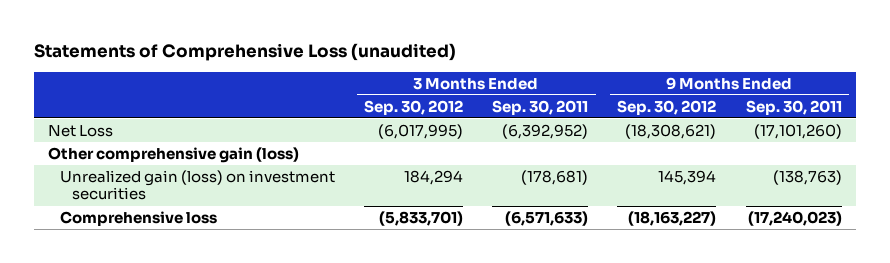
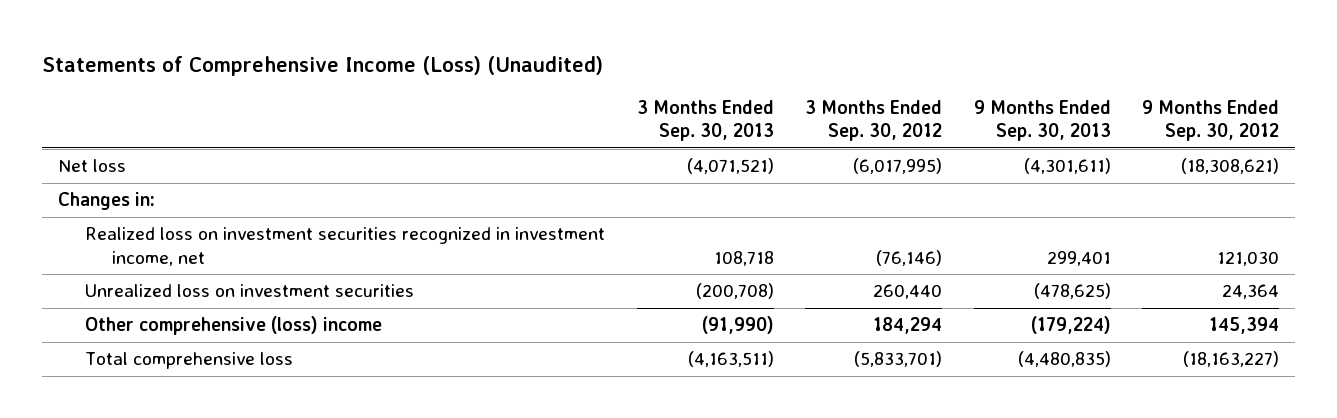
- Statements of Comprehensive Loss (unaudited)
+ Statements of Comprehensive Income (Loss) (Unaudited)
- | 3 Months Ended Sep. 30, 2012 | 3 Months Ended Sep. 30, 2011 | 9 Months Ended Sep. 30, 2012 | 9 Months Ended Sep. 30, 2011
+ | 3 Months Ended Sep. 30, 2013 | 3 Months Ended Sep. 30, 2012 | 9 Months Ended Sep. 30, 2013 | 9 Months Ended Sep. 30, 2012
- Net Loss | (6,017,995) | (6,392,952) | (18,308,621) | (17,101,260)
- Other comprehensive gain (loss)
- Unrealized gain (loss) on investment securities | 184,294 | (178,681) | 145,394 | (138,763)
- Comprehensive loss | (5,833,701) | (6,571,633) | (18,163,227) | (17,240,023)
+ Net loss | (4,071,521) | (6,017,995) | (4,301,611) | (18,308,621)
+ Changes in:
+ Realized loss on investment securities recognized in investment income, net | 108,718 | (76,146) | 299,401 | 121,030
+ Unrealized loss on investment securities | (200,708) | 260,440 | (478,625) | 24,364
+ Other comprehensive (loss) income | (91,990) | 184,294 | (179,224) | 145,394
+ Total comprehensive loss | (4,163,511) | (5,833,701) | (4,480,835) | (18,163,227)

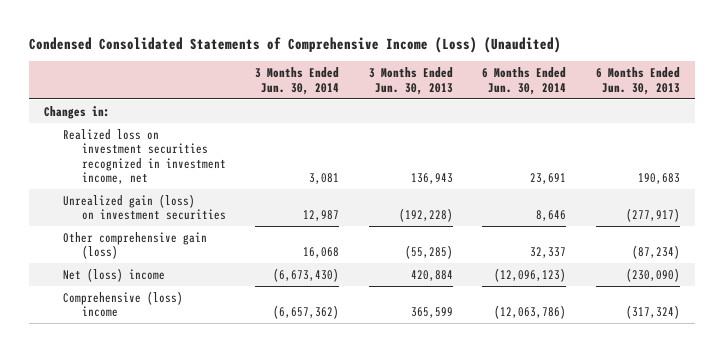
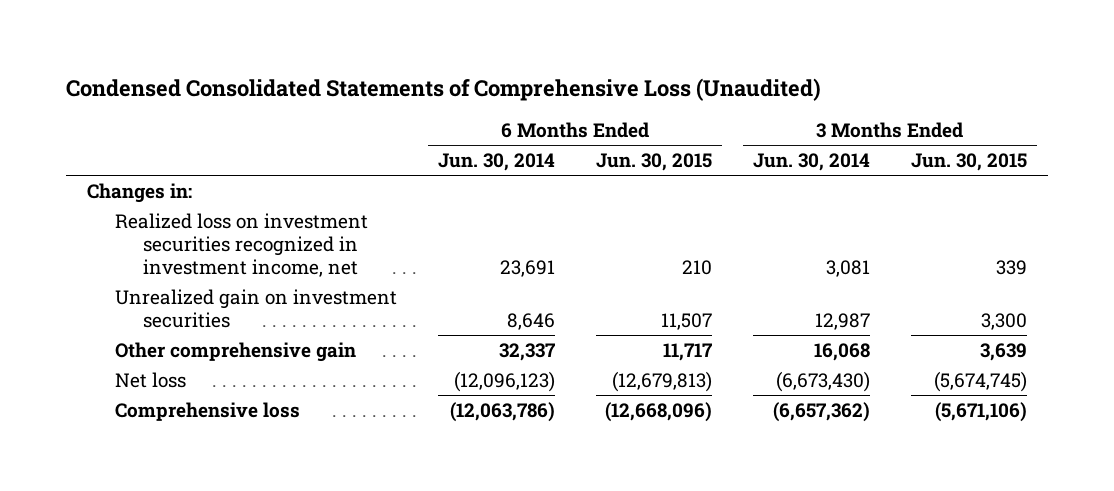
- Condensed Consolidated Statements of Comprehensive Income (Loss) (Unaudited)
+ Condensed Consolidated Statements of Comprehensive Loss (Unaudited)
- | 3 Months Ended Jun. 30, 2014 | 3 Months Ended Jun. 30, 2013 | 6 Months Ended Jun. 30, 2014 | 6 Months Ended Jun. 30, 2013
+ | 6 Months Ended Jun. 30, 2014 | 6 Months Ended Jun. 30, 2015 | 3 Months Ended Jun. 30, 2014 | 3 Months Ended Jun. 30, 2015
- Unrealized gain (loss) on investment securities | 12,987 | (192,228) | 8,646 | (277,917)
- Other comprehensive gain (loss) | 16,068 | (55,285) | 32,337 | (87,234)
- Net (loss) income | (6,673,430) | 420,884 | (12,096,123) | (230,090)
- Comprehensive (loss) income | (6,657,362) | 365,599 | (12,063,786) | (317,324)
+ Unrealized gain on investment securities | 8,646 | 11,507 | 12,987 | 3,300
+ Other comprehensive gain | 32,337 | 11,717 | 16,068 | 3,639
+ Net loss | (12,096,123) | (12,679,813) | (6,673,430) | (5,674,745)
+ Comprehensive loss | (12,063,786) | (12,668,096) | (6,657,362) | (5,671,106)

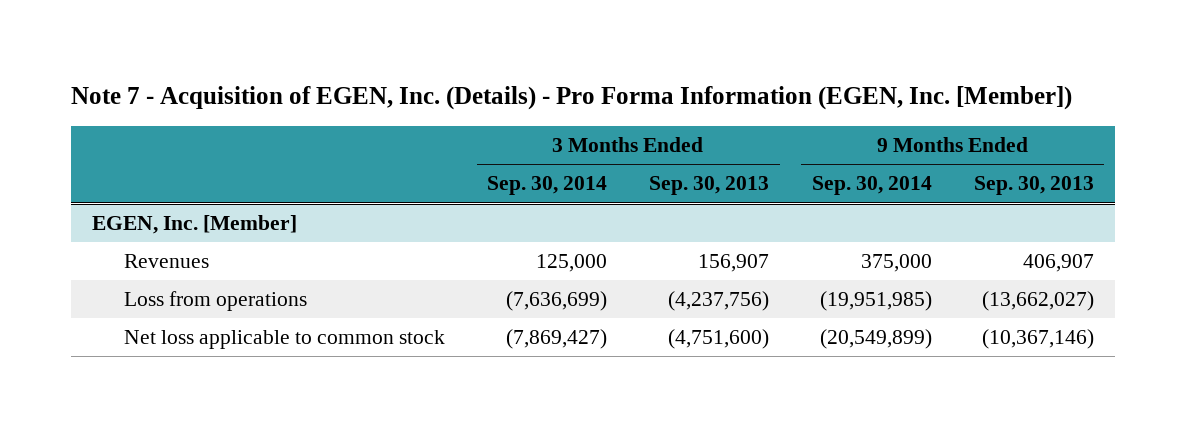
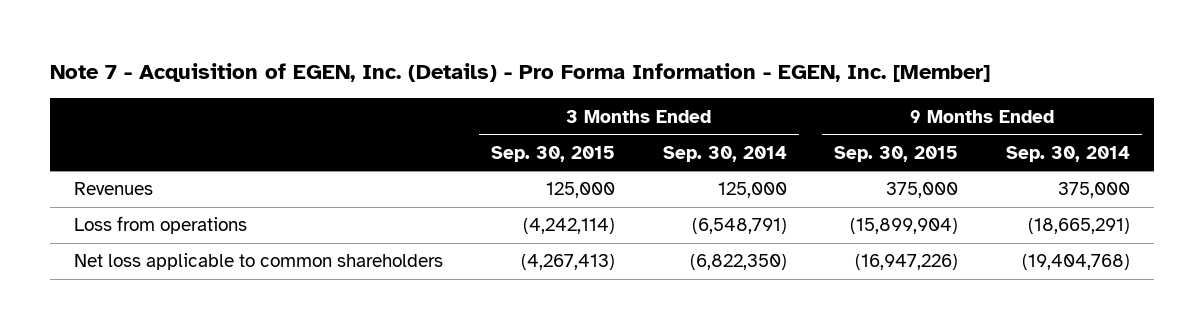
- Note 7 - Acquisition of EGEN, Inc. (Details) - Pro Forma Information (EGEN, Inc. [Member])
+ Note 7 - Acquisition of EGEN, Inc. (Details) - Pro Forma Information - EGEN, Inc. [Member]
- | 3 Months Ended Sep. 30, 2014 | 3 Months Ended Sep. 30, 2013 | 9 Months Ended Sep. 30, 2014 | 9 Months Ended Sep. 30, 2013
+ | 3 Months Ended Sep. 30, 2015 | 3 Months Ended Sep. 30, 2014 | 9 Months Ended Sep. 30, 2015 | 9 Months Ended Sep. 30, 2014
- EGEN, Inc. [Member]
- Loss from operations | (7,636,699) | (4,237,756) | (19,951,985) | (13,662,027)
- Net loss applicable to common stock | (7,869,427) | (4,751,600) | (20,549,899) | (10,367,146)
+ Loss from operations | (4,242,114) | (6,548,791) | (15,899,904) | (18,665,291)
+ Net loss applicable to common shareholders | (4,267,413) | (6,822,350) | (16,947,226) | (19,404,768)

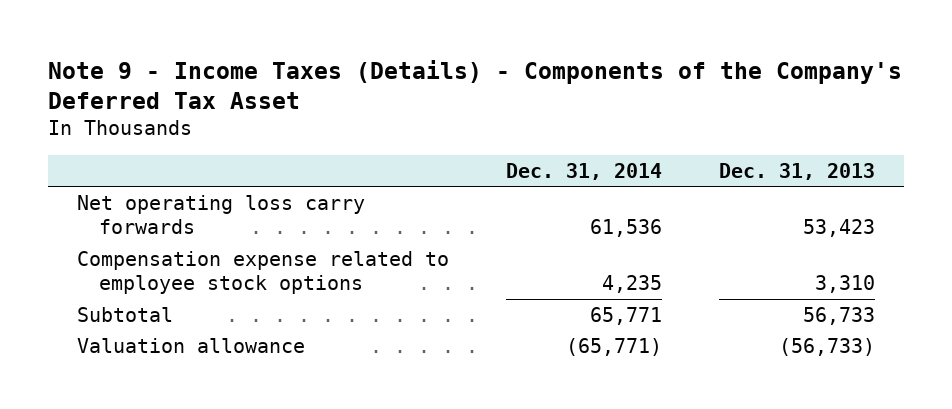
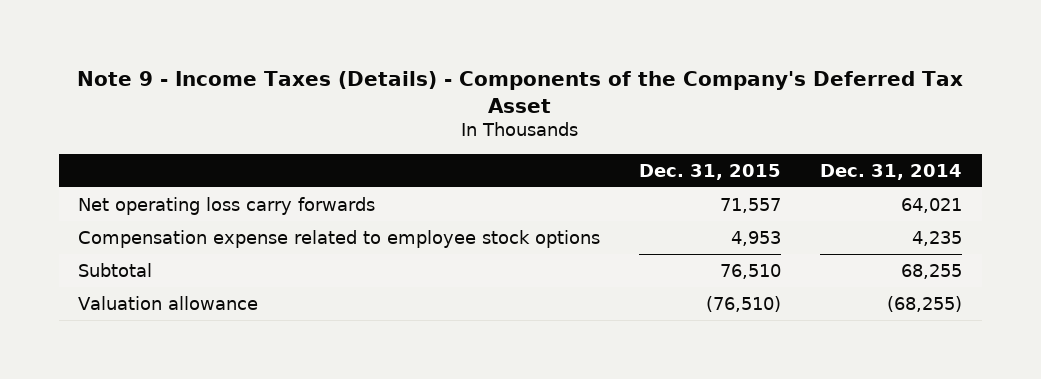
- | Dec. 31, 2014 | Dec. 31, 2013
+ | Dec. 31, 2015 | Dec. 31, 2014
- Net operating loss carry forwards | 61,536 | 53,423
+ Net operating loss carry forwards | 71,557 | 64,021
- Subtotal | 65,771 | 56,733
- Valuation allowance | (65,771) | (56,733)
+ Subtotal | 76,510 | 68,255
+ Valuation allowance | (76,510) | (68,255)

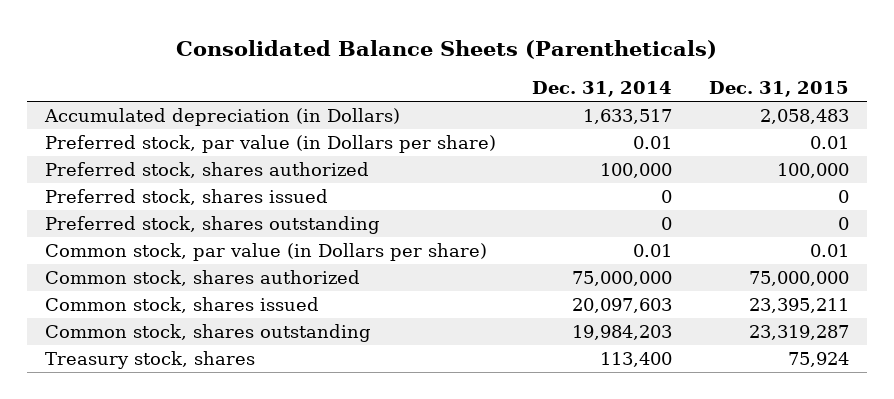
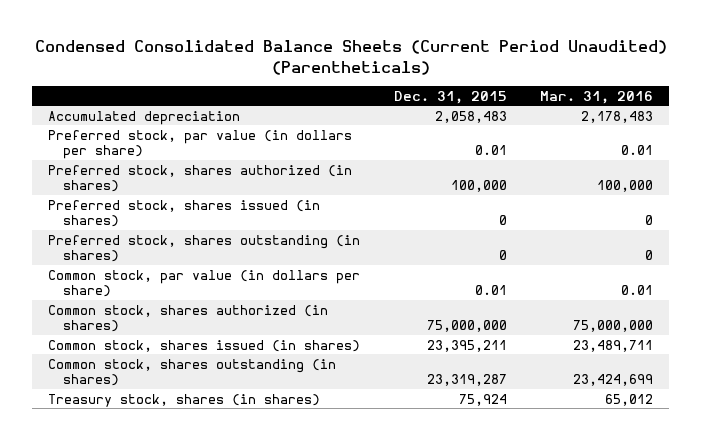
- Consolidated Balance Sheets (Parentheticals)
+ Condensed Consolidated Balance Sheets (Current Period Unaudited) (Parentheticals)
- | Dec. 31, 2014 | Dec. 31, 2015
+ | Dec. 31, 2015 | Mar. 31, 2016
- Accumulated depreciation (in Dollars) | 1,633,517 | 2,058,483
- Preferred stock, par value (in Dollars per share) | 0.01 | 0.01
- Preferred stock, shares authorized | 100,000 | 100,000
- Preferred stock, shares issued | 0 | 0
- Preferred stock, shares outstanding | 0 | 0
- Common stock, par value (in Dollars per share) | 0.01 | 0.01
- Common stock, shares authorized | 75,000,000 | 75,000,000
- Common stock, shares issued | 20,097,603 | 23,395,211
- Common stock, shares outstanding | 19,984,203 | 23,319,287
- Treasury stock, shares | 113,400 | 75,924
+ Accumulated depreciation | 2,058,483 | 2,178,483
+ Preferred stock, par value (in dollars per share) | 0.01 | 0.01
+ Preferred stock, shares authorized (in shares) | 100,000 | 100,000
+ Preferred stock, shares issued (in shares) | 0 | 0
+ Preferred stock, shares outstanding (in shares) | 0 | 0
+ Common stock, par value (in dollars per share) | 0.01 | 0.01
+ Common stock, shares authorized (in shares) | 75,000,000 | 75,000,000
+ Common stock, shares issued (in shares) | 23,395,211 | 23,489,711
+ Common stock, shares outstanding (in shares) | 23,319,287 | 23,424,699
+ Treasury stock, shares (in shares) | 75,924 | 65,012

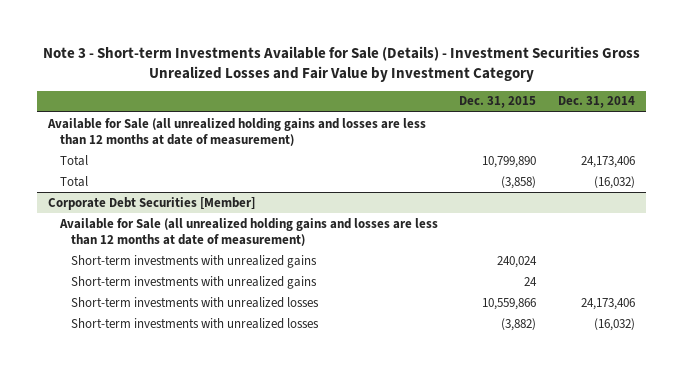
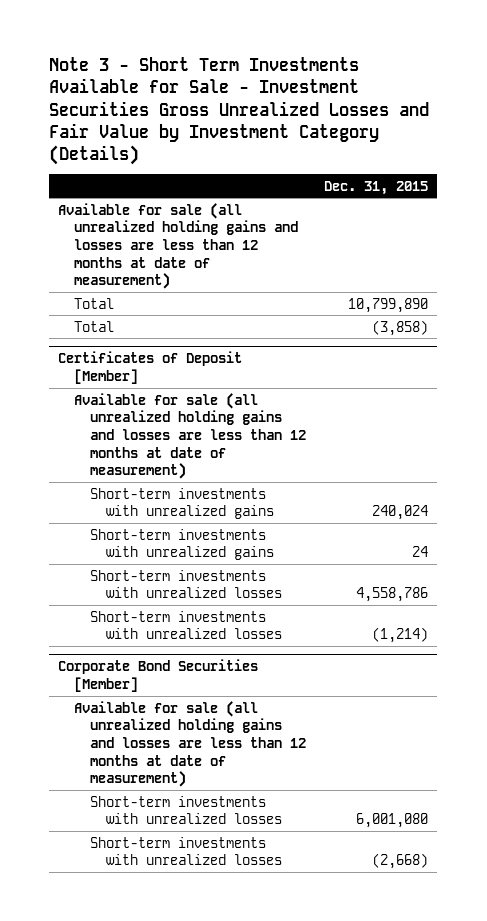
- Note 3 - Short-term Investments Available for Sale (Details) - Investment Securities Gross Unrealized Losses and Fair Value by Investment Category
+ Note 3 - Short Term Investments Available for Sale - Investment Securities Gross Unrealized Losses and Fair Value by Investment Category (Details)
- | Dec. 31, 2015 | Dec. 31, 2014
+ | Dec. 31, 2015
- Available for Sale (all unrealized holding gains and losses are less than 12 months at date of measurement)
+ Available for sale (all unrealized holding gains and losses are less than 12 months at date of measurement)
- Corporate Debt Securities [Member]
- Available for Sale (all unrealized holding gains and losses are less than 12 months at date of measurement)
+ Certificates of Deposit [Member]
+ Available for sale (all unrealized holding gains and losses are less than 12 months at date of measurement)
- Short-term investments with unrealized losses | 10,559,866 | 24,173,406
- Short-term investments with unrealized losses | (3,882) | (16,032)
+ Short-term investments with unrealized losses | 4,558,786
+ Short-term investments with unrealized losses | (1,214)
+ Corporate Bond Securities [Member]
+ Available for sale (all unrealized holding gains and losses are less than 12 months at date of measurement)
+ Short-term investments with unrealized losses | 6,001,080
+ Short-term investments with unrealized losses | (2,668)

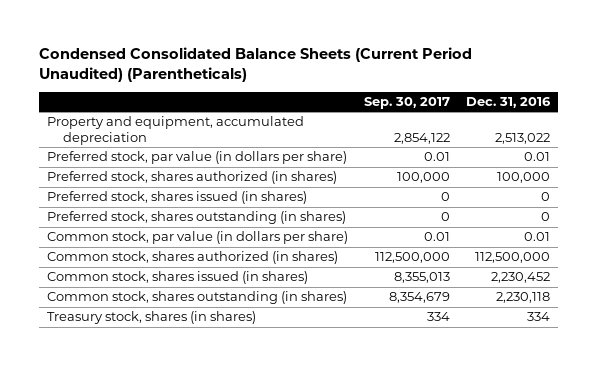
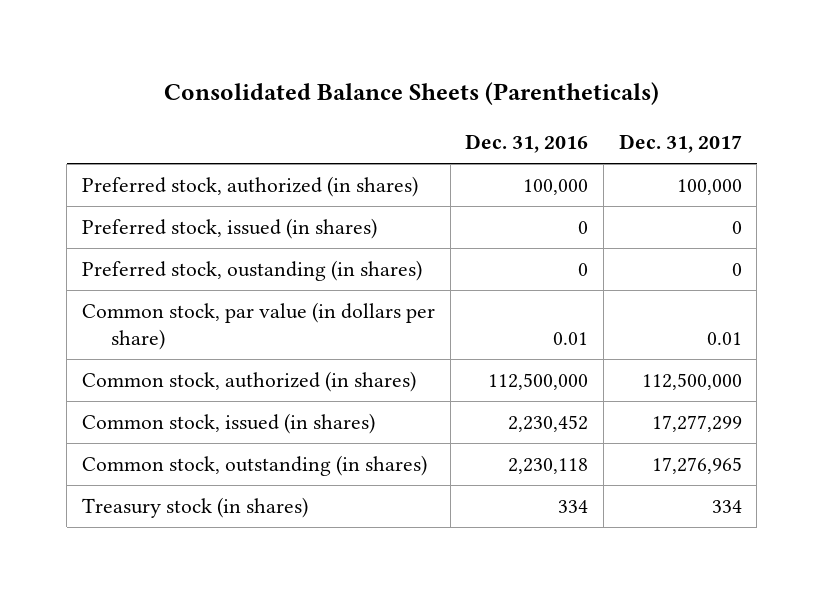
- Condensed Consolidated Balance Sheets (Current Period Unaudited) (Parentheticals)
+ Consolidated Balance Sheets (Parentheticals)
- | Sep. 30, 2017 | Dec. 31, 2016
+ | Dec. 31, 2016 | Dec. 31, 2017
- Property and equipment, accumulated depreciation | 2,854,122 | 2,513,022
- Preferred stock, par value (in dollars per share) | 0.01 | 0.01
- Preferred stock, shares authorized (in shares) | 100,000 | 100,000
- Preferred stock, shares issued (in shares) | 0 | 0
- Preferred stock, shares outstanding (in shares) | 0 | 0
+ Preferred stock, authorized (in shares) | 100,000 | 100,000
+ Preferred stock, issued (in shares) | 0 | 0
+ Preferred stock, oustanding (in shares) | 0 | 0
- Common stock, shares authorized (in shares) | 112,500,000 | 112,500,000
- Common stock, shares issued (in shares) | 8,355,013 | 2,230,452
- Common stock, shares outstanding (in shares) | 8,354,679 | 2,230,118
- Treasury stock, shares (in shares) | 334 | 334
+ Common stock, authorized (in shares) | 112,500,000 | 112,500,000
+ Common stock, issued (in shares) | 2,230,452 | 17,277,299
+ Common stock, outstanding (in shares) | 2,230,118 | 17,276,965
+ Treasury stock (in shares) | 334 | 334

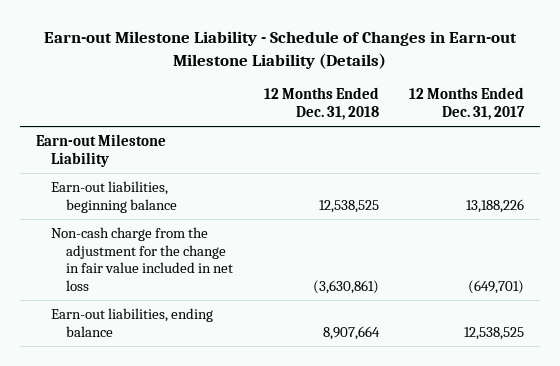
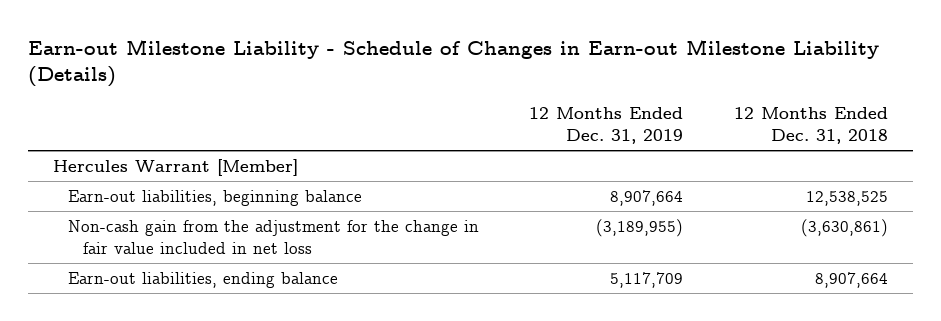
- | 12 Months Ended Dec. 31, 2018 | 12 Months Ended Dec. 31, 2017
+ | 12 Months Ended Dec. 31, 2019 | 12 Months Ended Dec. 31, 2018
- Earn-out Milestone Liability
+ Hercules Warrant [Member]
- Non-cash charge from the adjustment for the change in fair value included in net loss | (3,630,861) | (649,701)
+ Non-cash gain from the adjustment for the change in fair value included in net loss | (3,189,955) | (3,630,861)

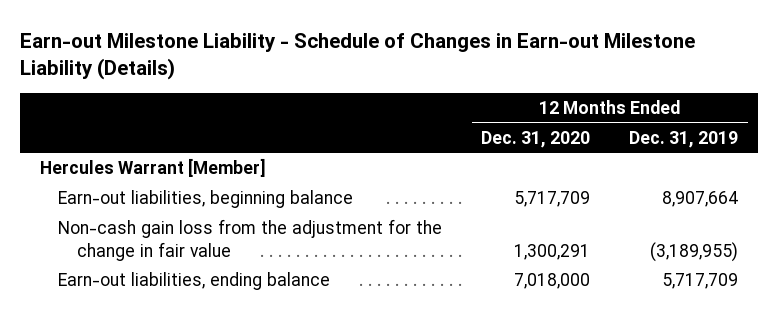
- | 12 Months Ended Dec. 31, 2019 | 12 Months Ended Dec. 31, 2018
+ | 12 Months Ended Dec. 31, 2020 | 12 Months Ended Dec. 31, 2019
- Non-cash gain from the adjustment for the change in fair value included in net loss | (3,189,955) | (3,630,861)
- Earn-out liabilities, ending balance | 5,117,709 | 8,907,664
+ Non-cash gain loss from the adjustment for the change in fair value | 1,300,291 | (3,189,955)
+ Earn-out liabilities, ending balance | 7,018,000 | 5,717,709

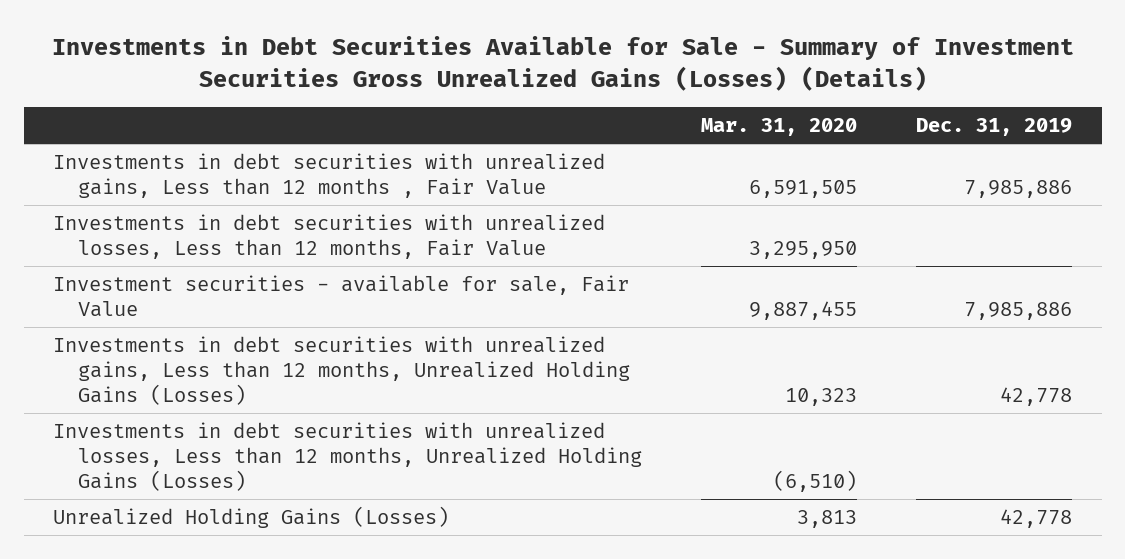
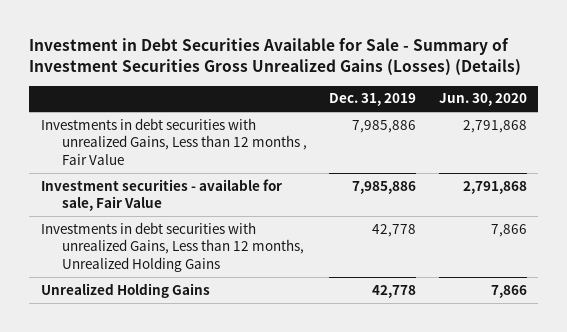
- Investments in Debt Securities Available for Sale - Summary of Investment Securities Gross Unrealized Gains (Losses) (Details)
+ Investment in Debt Securities Available for Sale - Summary of Investment Securities Gross Unrealized Gains (Losses) (Details)
- | Mar. 31, 2020 | Dec. 31, 2019
+ | Dec. 31, 2019 | Jun. 30, 2020
- Investments in debt securities with unrealized gains, Less than 12 months , Fair Value | 6,591,505 | 7,985,886
- Investments in debt securities with unrealized losses, Less than 12 months, Fair Value | 3,295,950 |
+ Investments in debt securities with unrealized Gains, Less than 12 months , Fair Value | 7,985,886 | 2,791,868
- Investments in debt securities with unrealized gains, Less than 12 months, Unrealized Holding Gains (Losses) | 10,323 | 42,778
- Investments in debt securities with unrealized losses, Less than 12 months, Unrealized Holding Gains (Losses) | (6,510) |
- Unrealized Holding Gains (Losses) | 3,813 | 42,778
+ Investments in debt securities with unrealized Gains, Less than 12 months, Unrealized Holding Gains | 42,778 | 7,866
+ Unrealized Holding Gains | 42,778 | 7,866

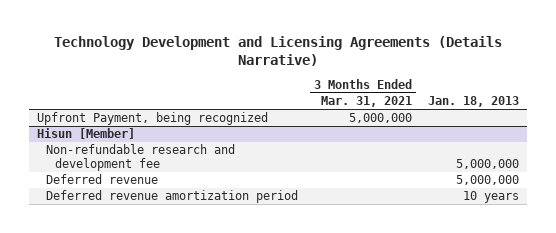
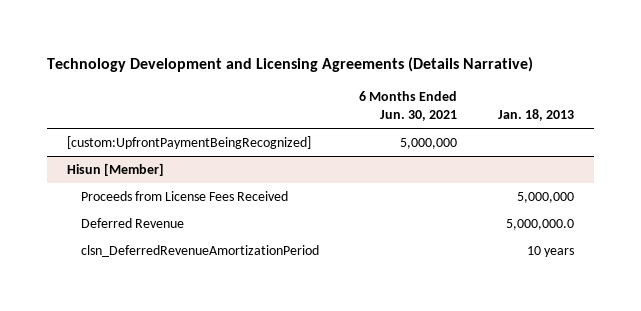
- | 3 Months Ended Mar. 31, 2021 | Jan. 18, 2013
+ | 6 Months Ended Jun. 30, 2021 | Jan. 18, 2013
- Upfront Payment, being recognized | 5,000,000 |
+ [custom:UpfrontPaymentBeingRecognized] | 5,000,000 |
@ Hisun [Member]
- Non-refundable research and development fee | | 5,000,000
- Deferred revenue | | 5,000,000
- Deferred revenue amortization period | | 10 years
+ Proceeds from License Fees Received | | 5,000,000
+ Deferred Revenue | | 5,000,000.0
+ clsn_DeferredRevenueAmortizationPeriod | | 10 years

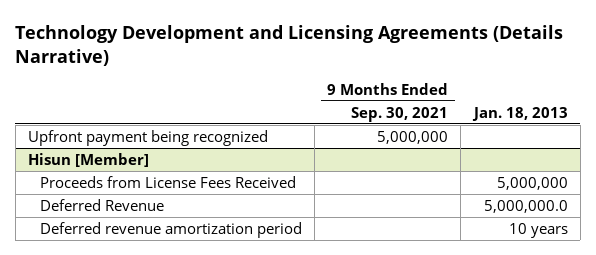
- | 6 Months Ended Jun. 30, 2021 | Jan. 18, 2013
+ | 9 Months Ended Sep. 30, 2021 | Jan. 18, 2013
- [custom:UpfrontPaymentBeingRecognized] | 5,000,000 |
+ Upfront payment being recognized | 5,000,000 |
@ Hisun [Member]
- clsn_DeferredRevenueAmortizationPeriod | | 10 years
+ Deferred revenue amortization period | | 10 years

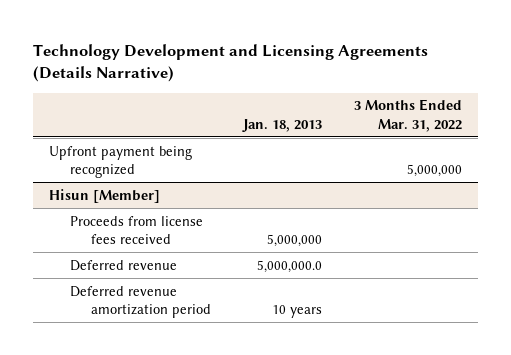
- | 9 Months Ended Sep. 30, 2021 | Jan. 18, 2013
+ | Jan. 18, 2013 | 3 Months Ended Mar. 31, 2022
@ Hisun [Member]
- Proceeds from License Fees Received | | 5,000,000
- Deferred Revenue | | 5,000,000.0
+ Proceeds from license fees received | 5,000,000 |
+ Deferred revenue | 5,000,000.0 |

